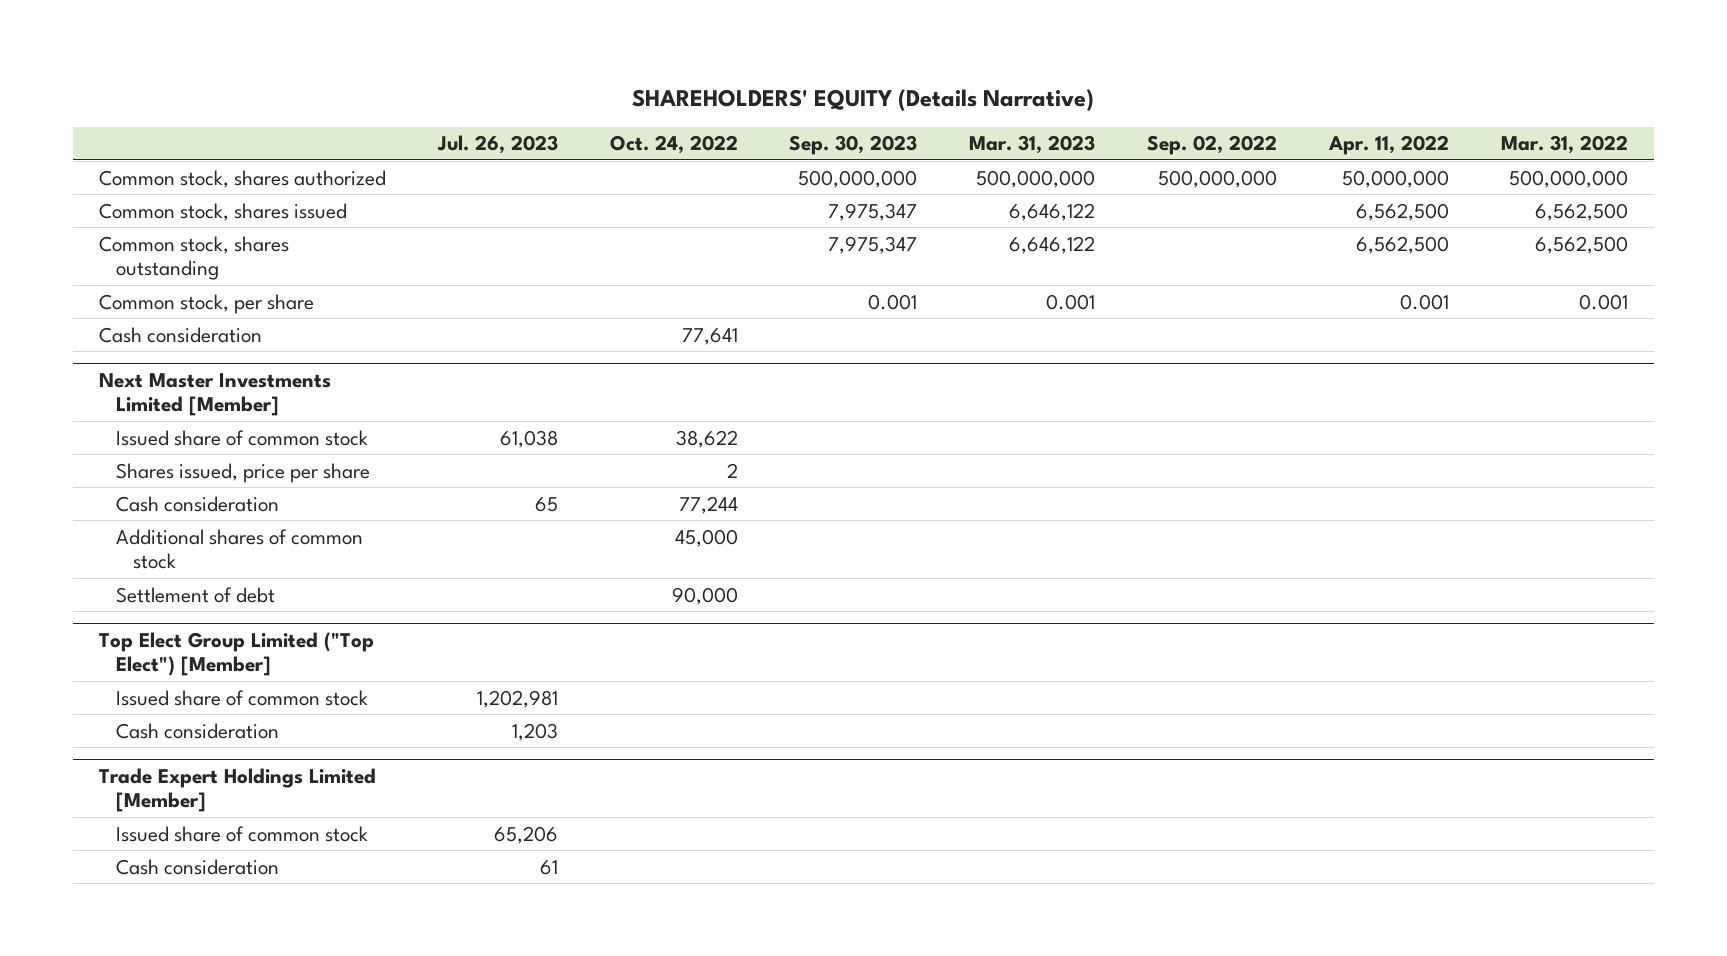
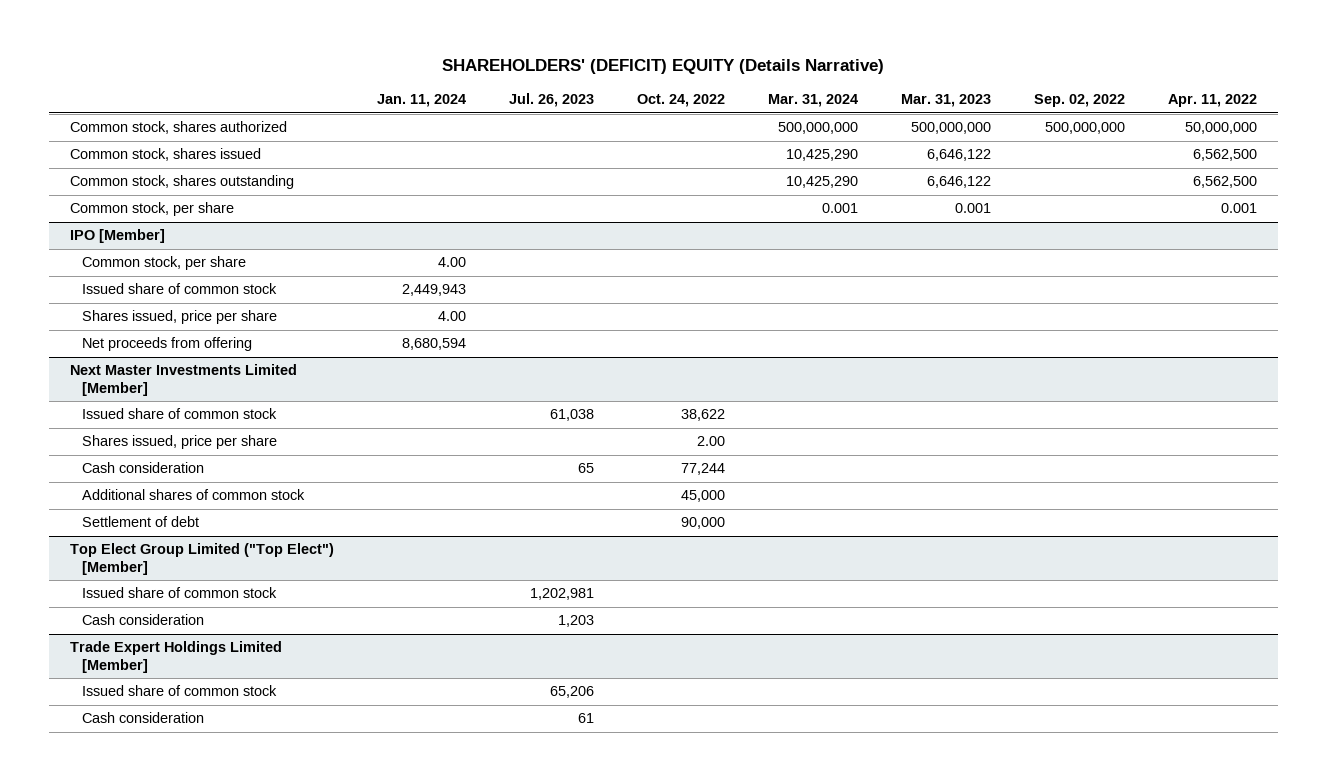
- SHAREHOLDERS' EQUITY (Details Narrative)
+ SHAREHOLDERS' (DEFICIT) EQUITY (Details Narrative)
- | Jul. 26, 2023 | Oct. 24, 2022 | Sep. 30, 2023 | Mar. 31, 2023 | Sep. 02, 2022 | Apr. 11, 2022 | Mar. 31, 2022
+ | Jan. 11, 2024 | Jul. 26, 2023 | Oct. 24, 2022 | Mar. 31, 2024 | Mar. 31, 2023 | Sep. 02, 2022 | Apr. 11, 2022
- Cash consideration | | 77,641 | | | | |
+ IPO [Member]
+ Common stock, per share | 4.00 | | | | | |
+ Issued share of common stock | 2,449,943 | | | | | |
+ Shares issued, price per share | 4.00 | | | | | |
+ Net proceeds from offering | 8,680,594 | | | | | |
@ Next Master Investments Limited [Member]
- Shares issued, price per share | | 2 | | | | |
+ Shares issued, price per share | | | 2.00 | | | |

